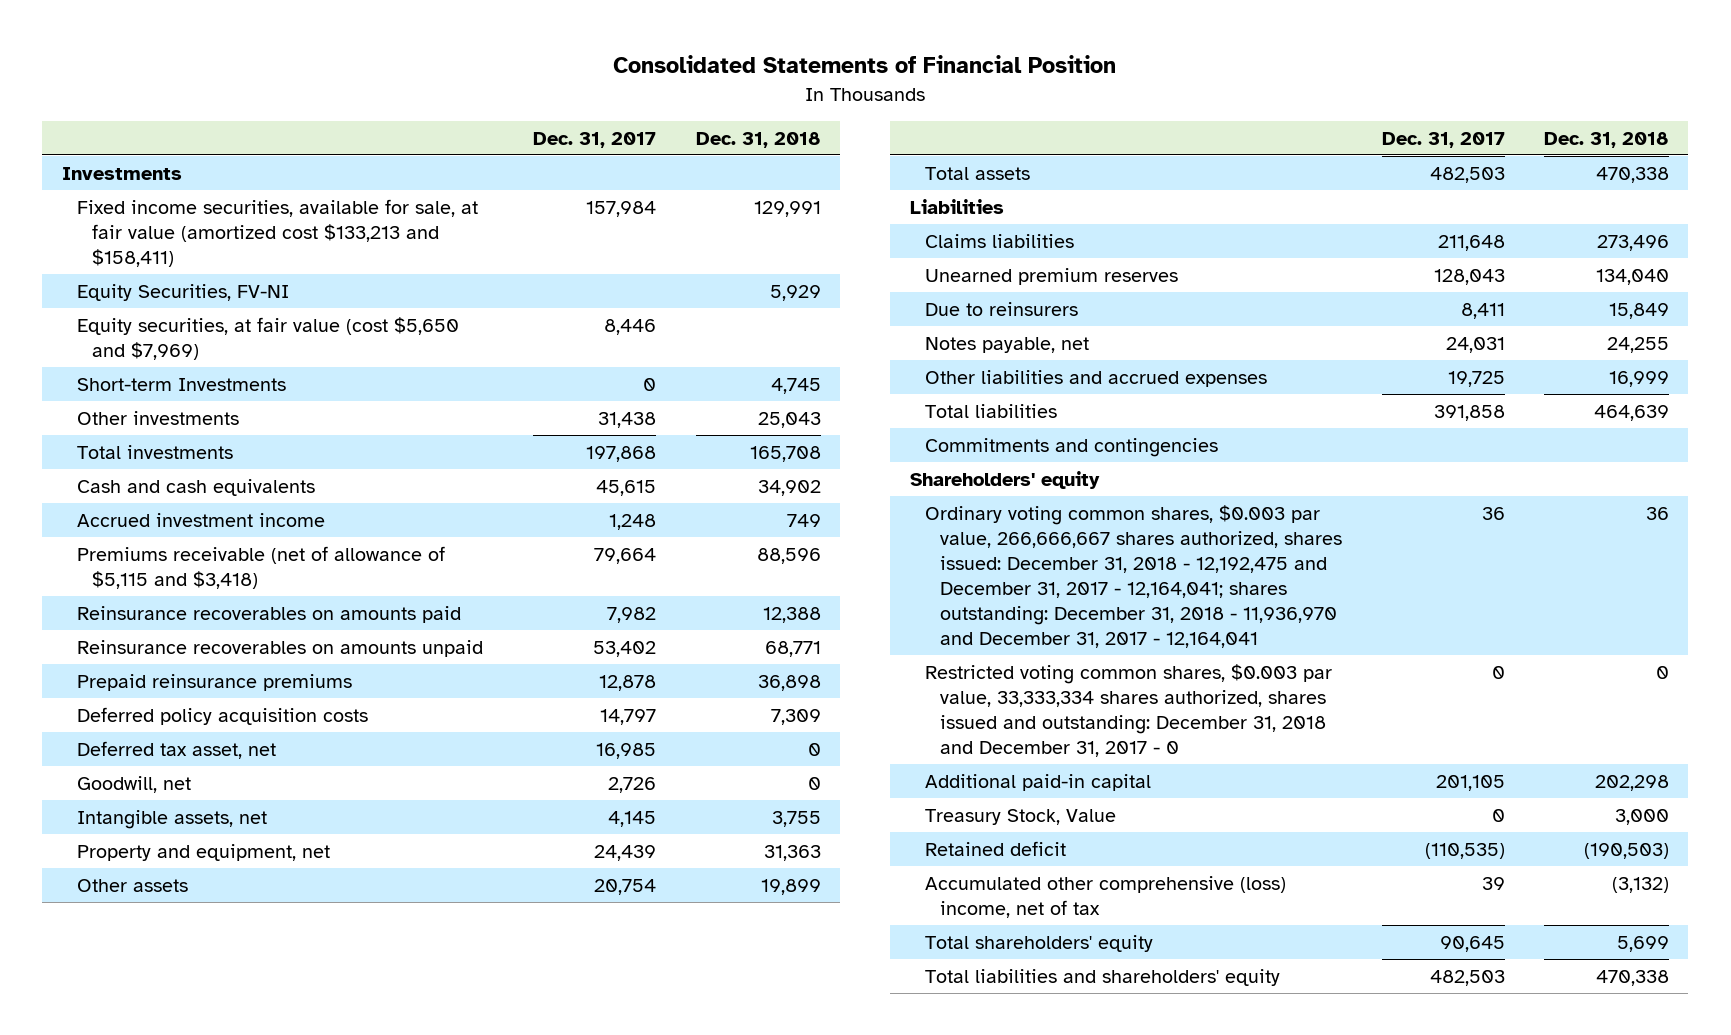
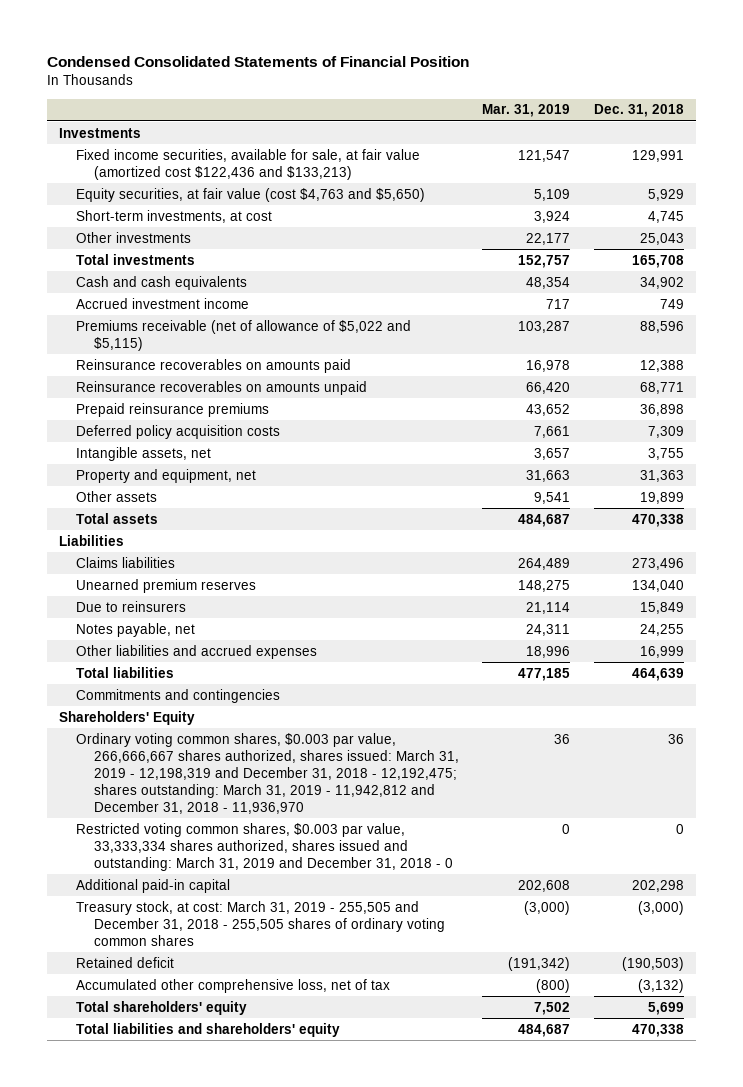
- Consolidated Statements of Financial Position
+ Condensed Consolidated Statements of Financial Position
- | Dec. 31, 2017 | Dec. 31, 2018
+ | Mar. 31, 2019 | Dec. 31, 2018
- Fixed income securities, available for sale, at fair value (amortized cost $133,213 and $158,411) | 157,984 | 129,991
- Equity Securities, FV-NI | | 5,929
- Equity securities, at fair value (cost $5,650 and $7,969) | 8,446 |
- Short-term Investments | 0 | 4,745
+ Fixed income securities, available for sale, at fair value (amortized cost $122,436 and $133,213) | 121,547 | 129,991
+ Equity securities, at fair value (cost $4,763 and $5,650) | 5,109 | 5,929
+ Short-term investments, at cost | 3,924 | 4,745
- Premiums receivable (net of allowance of $5,115 and $3,418) | 79,664 | 88,596
+ Premiums receivable (net of allowance of $5,022 and $5,115) | 103,287 | 88,596
- Deferred tax asset, net | 16,985 | 0
- Goodwill, net | 2,726 | 0
- Shareholders' equity
- Ordinary voting common shares, $0.003 par value, 266,666,667 shares authorized, shares issued: December 31, 2018 - 12,192,475 and December 31, 2017 - 12,164,041; shares outstanding: December 31, 2018 - 11,936,970 and December 31, 2017 - 12,164,041 | 36 | 36
- Restricted voting common shares, $0.003 par value, 33,333,334 shares authorized, shares issued and outstanding: December 31, 2018 and December 31, 2017 - 0 | 0 | 0
+ Shareholders' Equity
+ Ordinary voting common shares, $0.003 par value, 266,666,667 shares authorized, shares issued: March 31, 2019 - 12,198,319 and December 31, 2018 - 12,192,475; shares outstanding: March 31, 2019 - 11,942,812 and December 31, 2018 - 11,936,970 | 36 | 36
+ Restricted voting common shares, $0.003 par value, 33,333,334 shares authorized, shares issued and outstanding: March 31, 2019 and December 31, 2018 - 0 | 0 | 0
- Treasury Stock, Value | 0 | 3,000
+ Treasury stock, at cost: March 31, 2019 - 255,505 and December 31, 2018 - 255,505 shares of ordinary voting common shares | (3,000) | (3,000)
- Accumulated other comprehensive (loss) income, net of tax | 39 | (3,132)
+ Accumulated other comprehensive loss, net of tax | (800) | (3,132)

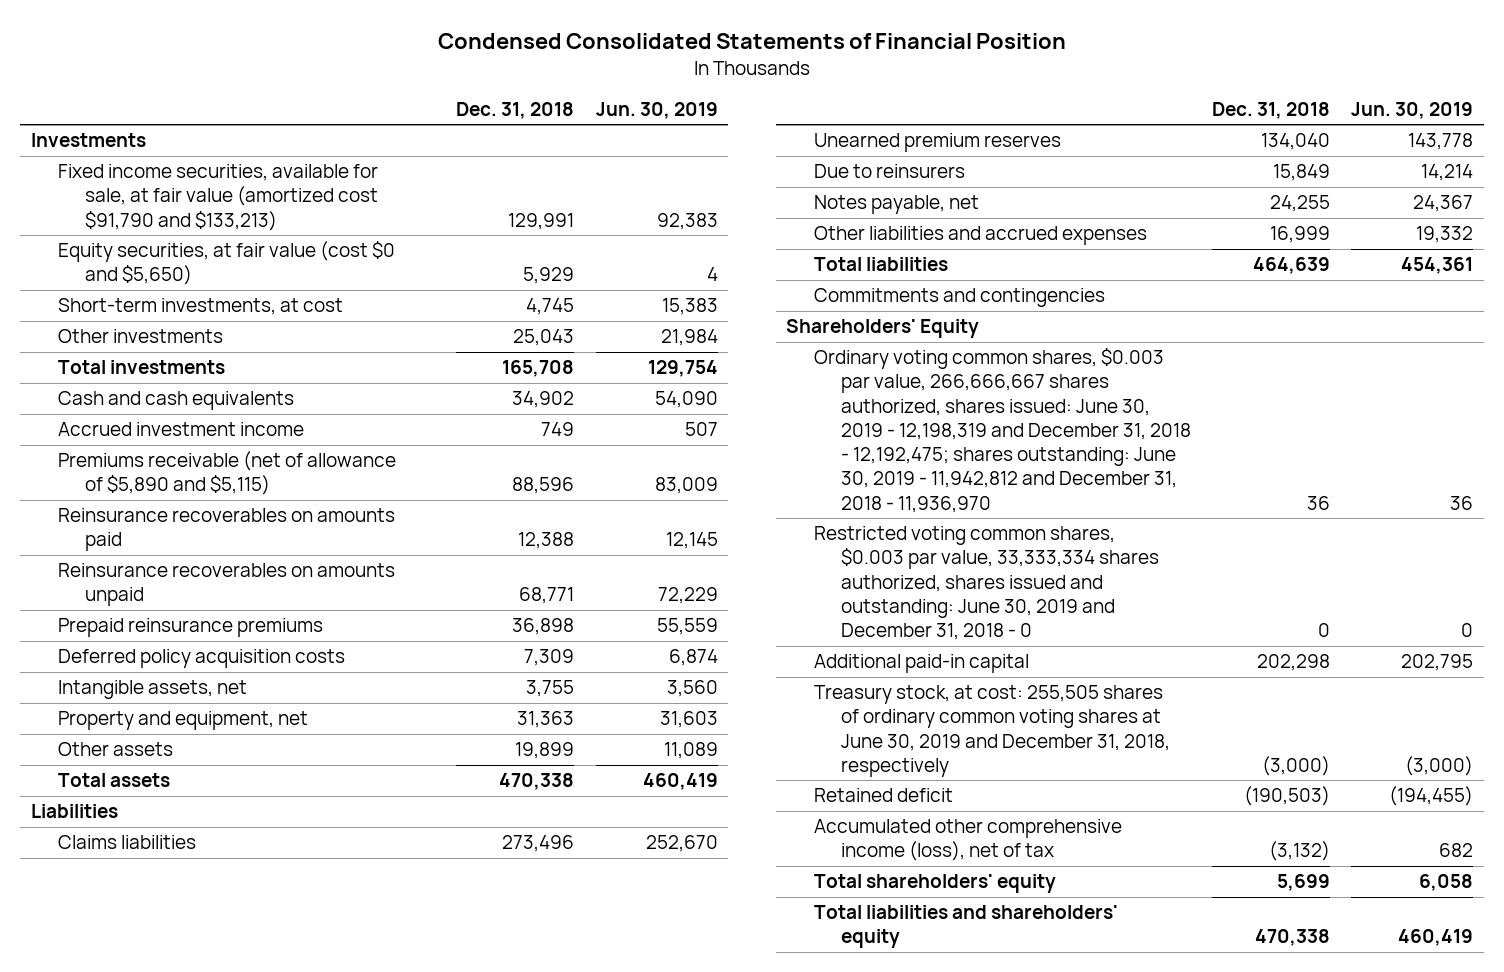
- | Mar. 31, 2019 | Dec. 31, 2018
+ | Dec. 31, 2018 | Jun. 30, 2019
- Fixed income securities, available for sale, at fair value (amortized cost $122,436 and $133,213) | 121,547 | 129,991
- Equity securities, at fair value (cost $4,763 and $5,650) | 5,109 | 5,929
+ Fixed income securities, available for sale, at fair value (amortized cost $91,790 and $133,213) | 129,991 | 92,383
+ Equity securities, at fair value (cost $0 and $5,650) | 5,929 | 4
- Premiums receivable (net of allowance of $5,022 and $5,115) | 103,287 | 88,596
+ Premiums receivable (net of allowance of $5,890 and $5,115) | 88,596 | 83,009
- Ordinary voting common shares, $0.003 par value, 266,666,667 shares authorized, shares issued: March 31, 2019 - 12,198,319 and December 31, 2018 - 12,192,475; shares outstanding: March 31, 2019 - 11,942,812 and December 31, 2018 - 11,936,970 | 36 | 36
- Restricted voting common shares, $0.003 par value, 33,333,334 shares authorized, shares issued and outstanding: March 31, 2019 and December 31, 2018 - 0 | 0 | 0
+ Ordinary voting common shares, $0.003 par value, 266,666,667 shares authorized, shares issued: June 30, 2019 - 12,198,319 and December 31, 2018 - 12,192,475; shares outstanding: June 30, 2019 - 11,942,812 and December 31, 2018 - 11,936,970 | 36 | 36
+ Restricted voting common shares, $0.003 par value, 33,333,334 shares authorized, shares issued and outstanding: June 30, 2019 and December 31, 2018 - 0 | 0 | 0
- Treasury stock, at cost: March 31, 2019 - 255,505 and December 31, 2018 - 255,505 shares of ordinary voting common shares | (3,000) | (3,000)
+ Treasury stock, at cost: 255,505 shares of ordinary common voting shares at June 30, 2019 and December 31, 2018, respectively | (3,000) | (3,000)
- Accumulated other comprehensive loss, net of tax | (800) | (3,132)
+ Accumulated other comprehensive income (loss), net of tax | (3,132) | 682

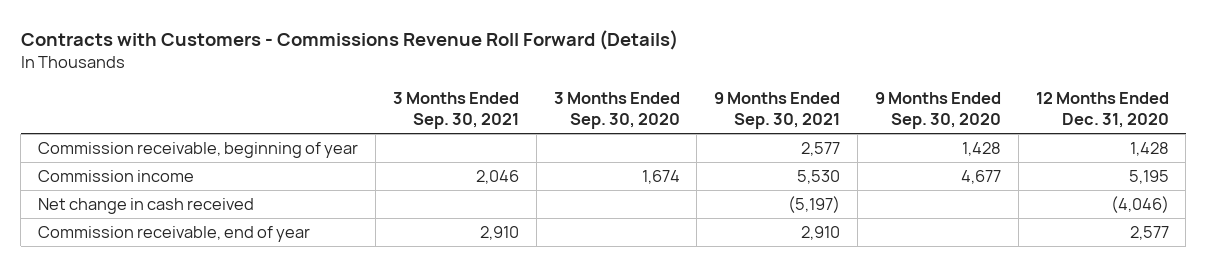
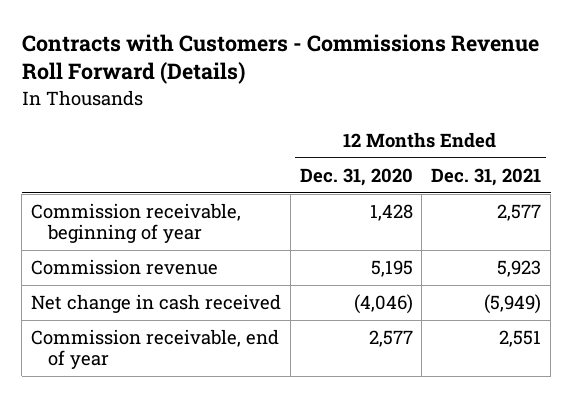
- | 3 Months Ended Sep. 30, 2021 | 3 Months Ended Sep. 30, 2020 | 9 Months Ended Sep. 30, 2021 | 9 Months Ended Sep. 30, 2020 | 12 Months Ended Dec. 31, 2020
+ | 12 Months Ended Dec. 31, 2020 | 12 Months Ended Dec. 31, 2021
- Commission income | 2,046 | 1,674 | 5,530 | 4,677 | 5,195
+ Commission revenue | 5,195 | 5,923

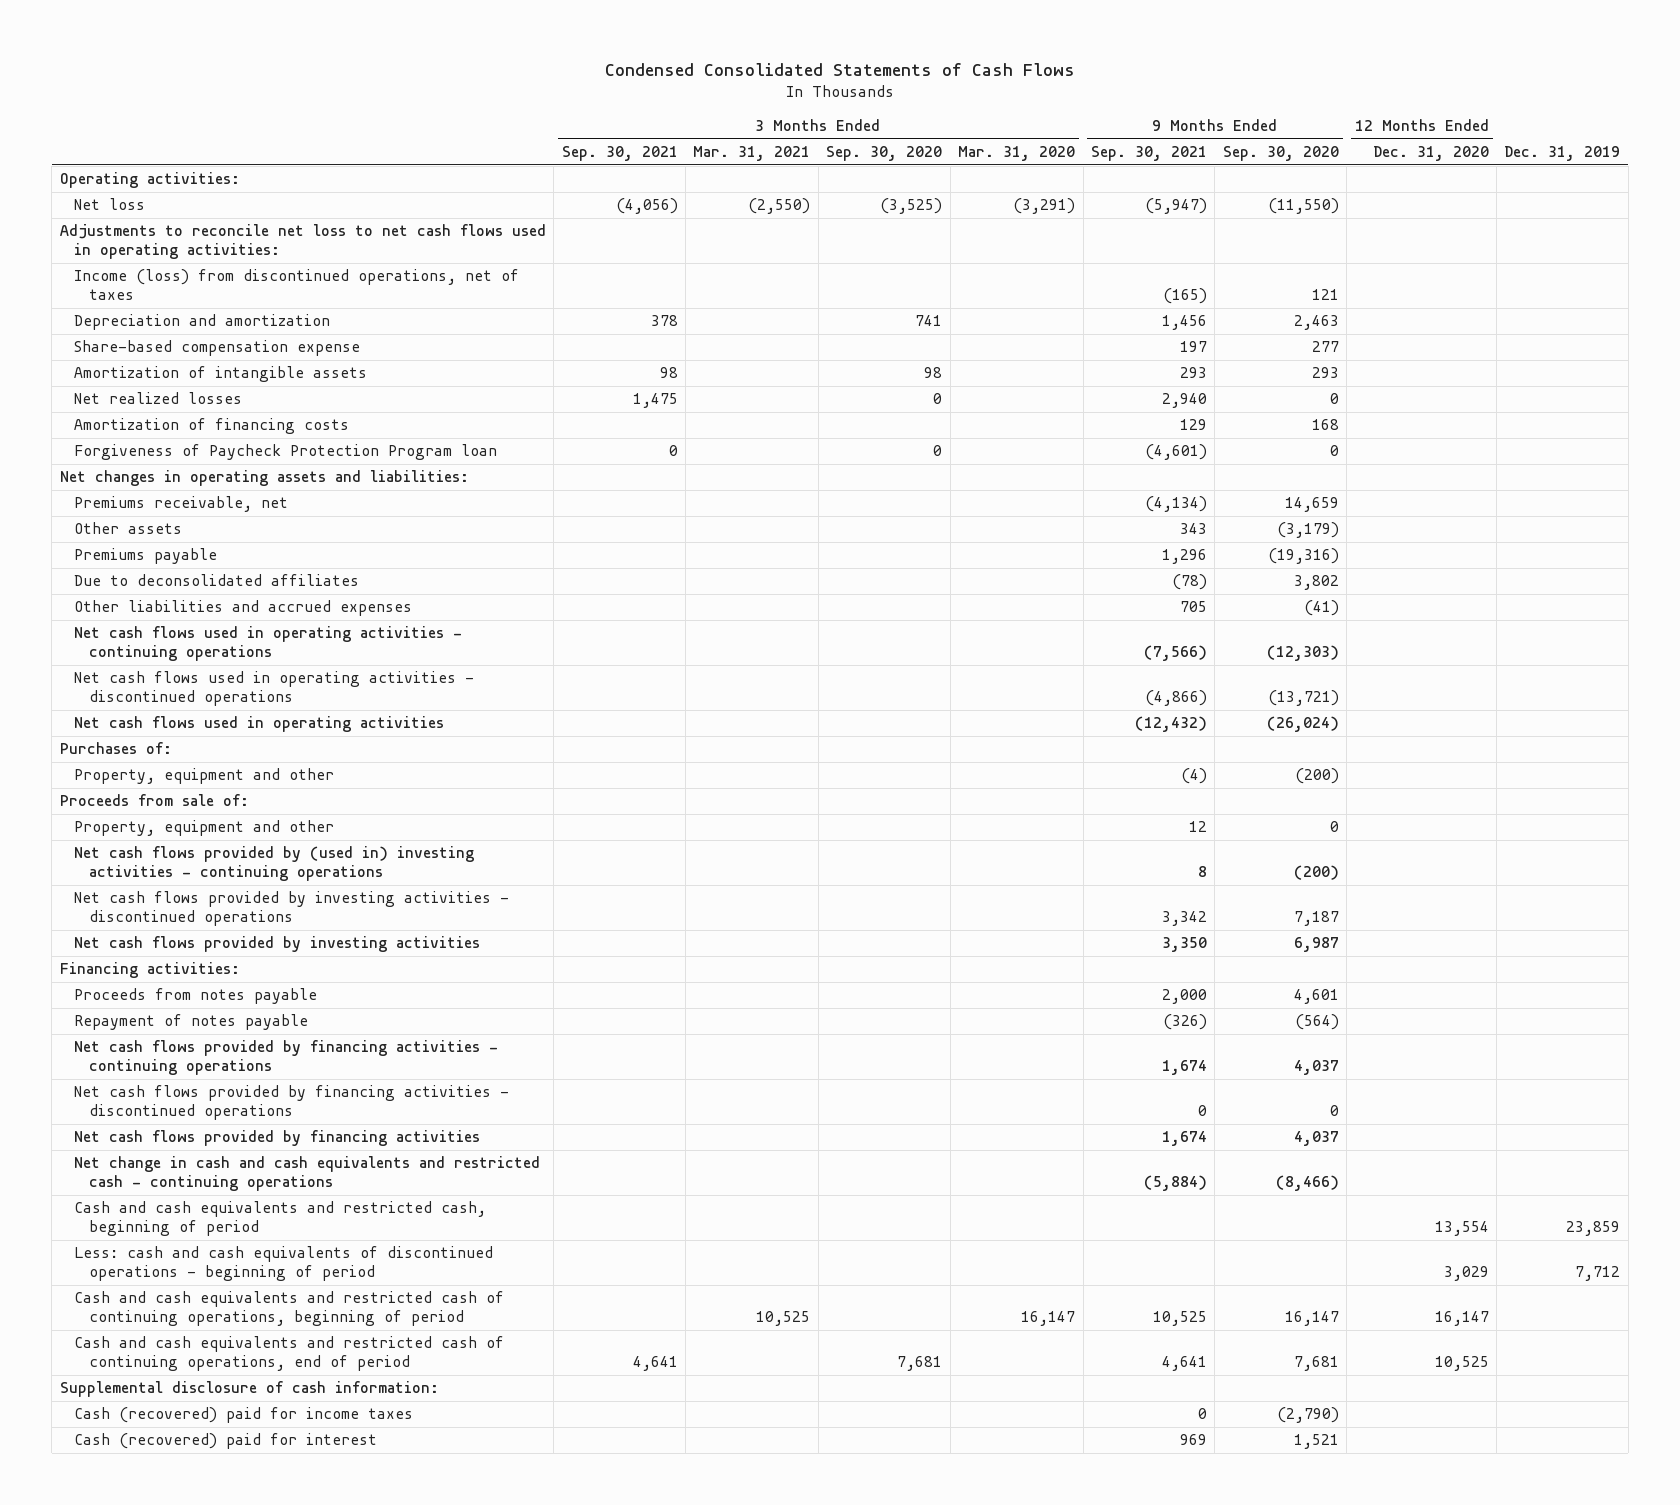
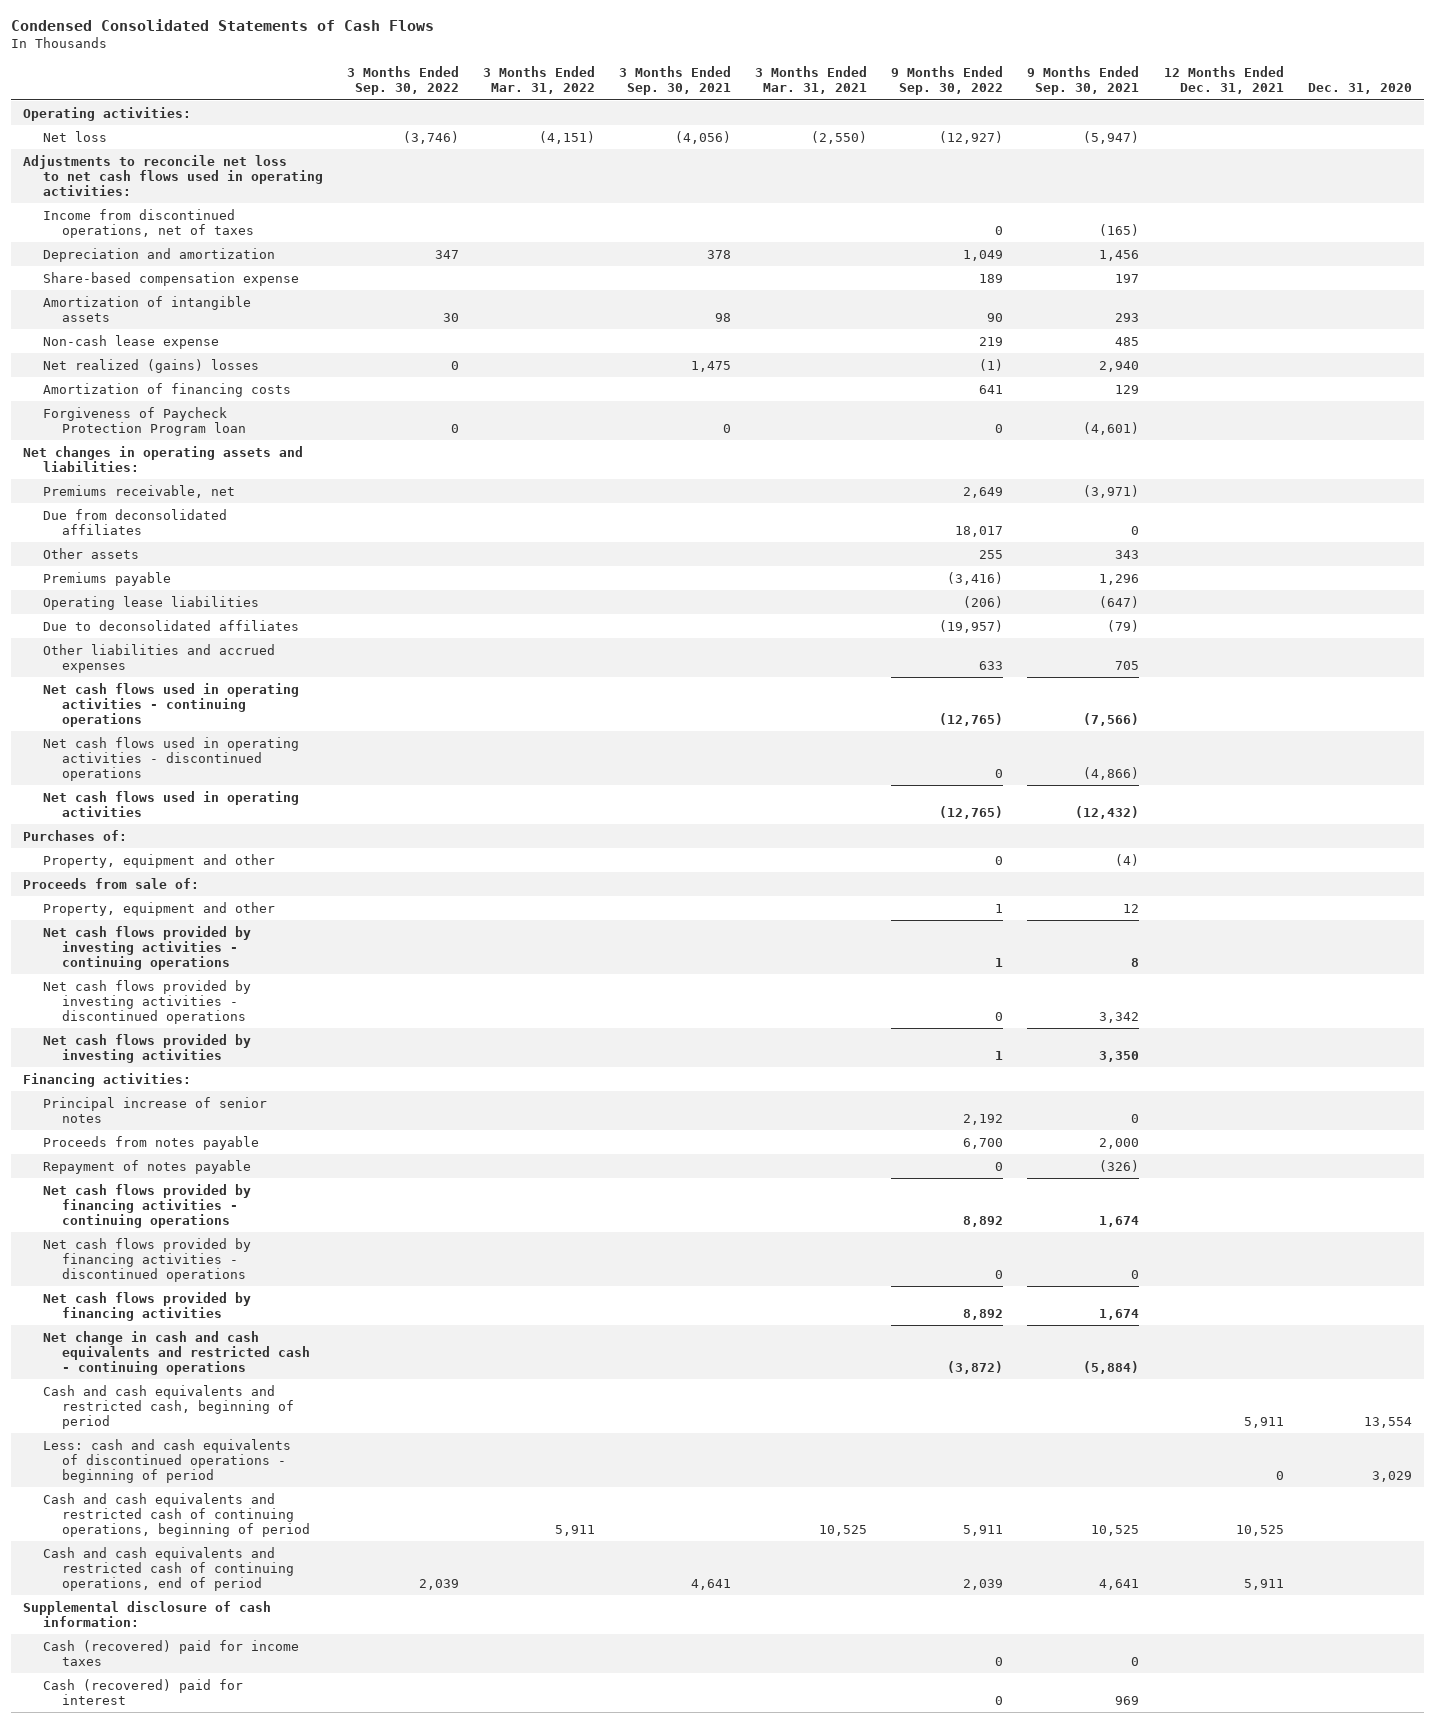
- | 3 Months Ended Sep. 30, 2021 | 3 Months Ended Mar. 31, 2021 | 3 Months Ended Sep. 30, 2020 | 3 Months Ended Mar. 31, 2020 | 9 Months Ended Sep. 30, 2021 | 9 Months Ended Sep. 30, 2020 | 12 Months Ended Dec. 31, 2020 | Dec. 31, 2019
+ | 3 Months Ended Sep. 30, 2022 | 3 Months Ended Mar. 31, 2022 | 3 Months Ended Sep. 30, 2021 | 3 Months Ended Mar. 31, 2021 | 9 Months Ended Sep. 30, 2022 | 9 Months Ended Sep. 30, 2021 | 12 Months Ended Dec. 31, 2021 | Dec. 31, 2020
- Income (loss) from discontinued operations, net of taxes | | | | | (165) | 121 | |
+ Income from discontinued operations, net of taxes | | | | | 0 | (165) | |
- Net realized losses | 1,475 | | 0 | | 2,940 | 0 | |
+ Non-cash lease expense | | | | | 219 | 485 | |
+ Net realized (gains) losses | 0 | | 1,475 | | (1) | 2,940 | |
- Premiums receivable, net | | | | | (4,134) | 14,659 | |
+ Premiums receivable, net | | | | | 2,649 | (3,971) | |
+ Due from deconsolidated affiliates | | | | | 18,017 | 0 | |
- Due to deconsolidated affiliates | | | | | (78) | 3,802 | |
+ Operating lease liabilities | | | | | (206) | (647) | |
+ Due to deconsolidated affiliates | | | | | (19,957) | (79) | |
- Net cash flows provided by (used in) investing activities - continuing operations | | | | | 8 | (200) | |
+ Net cash flows provided by investing activities - continuing operations | | | | | 1 | 8 | |
+ Principal increase of senior notes | | | | | 2,192 | 0 | |

